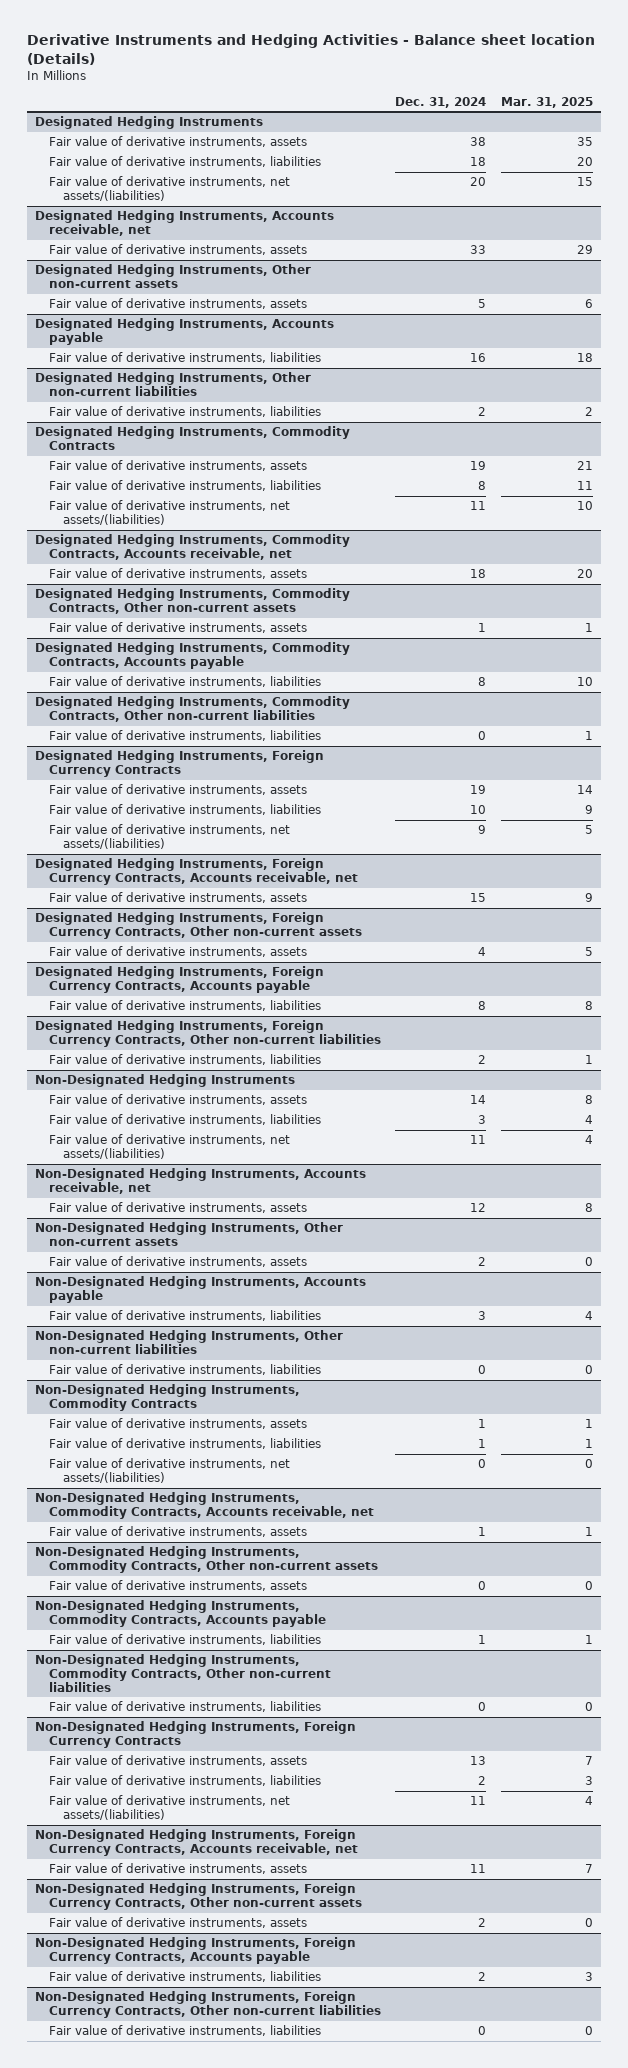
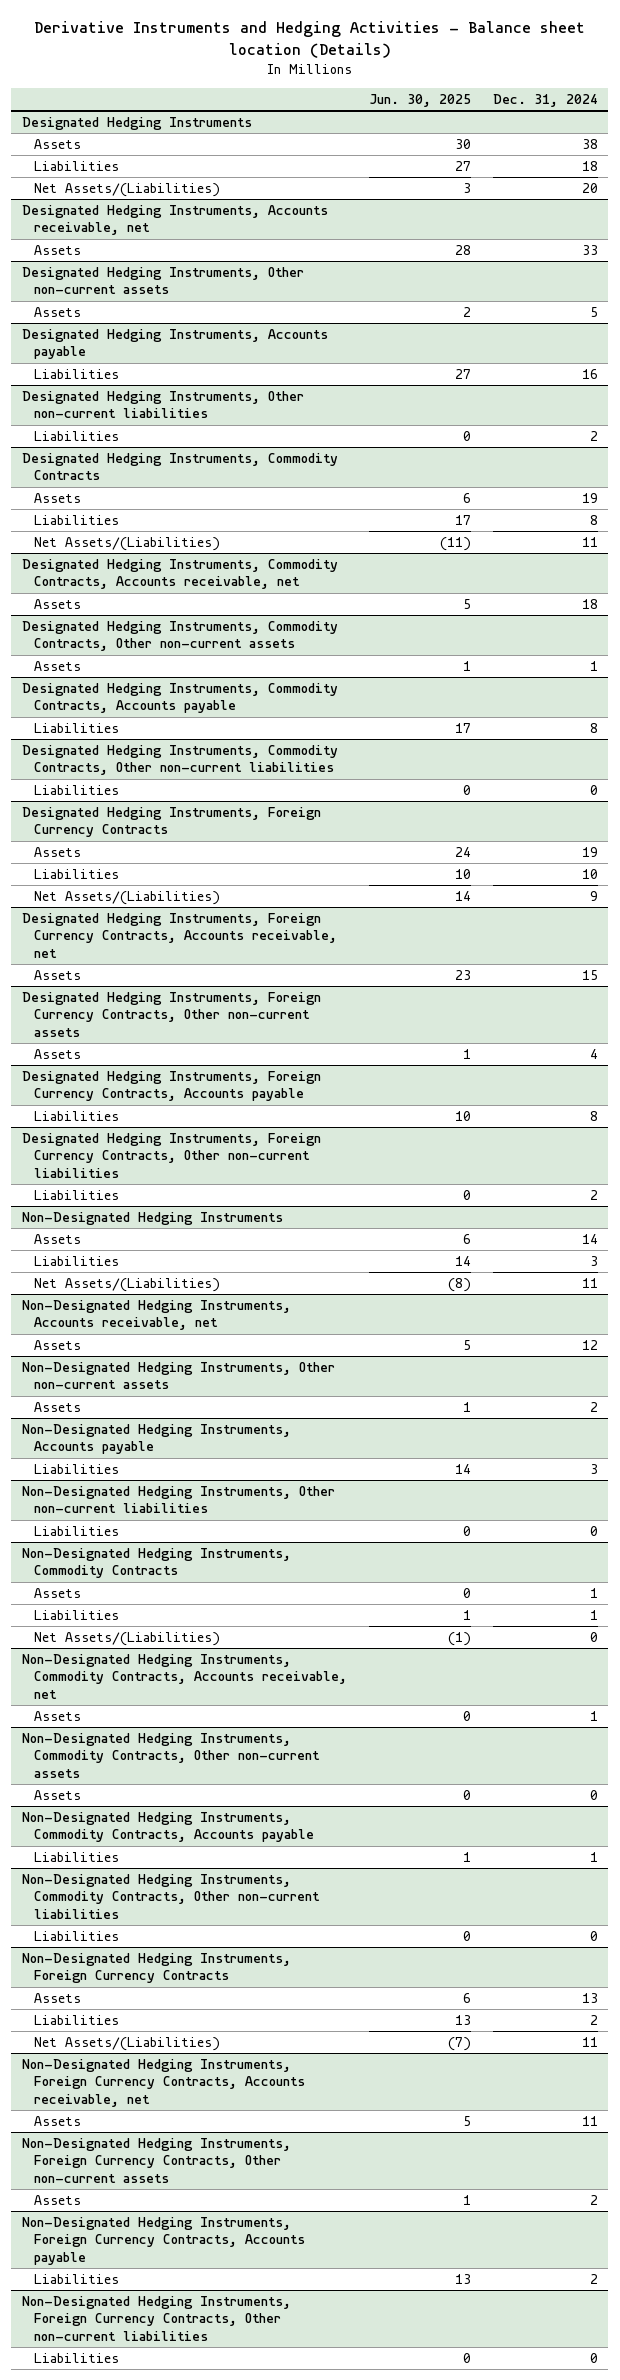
- | Dec. 31, 2024 | Mar. 31, 2025
+ | Jun. 30, 2025 | Dec. 31, 2024
@ Designated Hedging Instruments
- Fair value of derivative instruments, assets | 38 | 35
- Fair value of derivative instruments, liabilities | 18 | 20
- Fair value of derivative instruments, net assets/(liabilities) | 20 | 15
+ Assets | 30 | 38
+ Liabilities | 27 | 18
+ Net Assets/(Liabilities) | 3 | 20
@ Designated Hedging Instruments, Accounts receivable, net
- Fair value of derivative instruments, assets | 33 | 29
+ Assets | 28 | 33
@ Designated Hedging Instruments, Other non-current assets
- Fair value of derivative instruments, assets | 5 | 6
+ Assets | 2 | 5
@ Designated Hedging Instruments, Accounts payable
- Fair value of derivative instruments, liabilities | 16 | 18
+ Liabilities | 27 | 16
@ Designated Hedging Instruments, Other non-current liabilities
- Fair value of derivative instruments, liabilities | 2 | 2
+ Liabilities | 0 | 2
@ Designated Hedging Instruments, Commodity Contracts
- Fair value of derivative instruments, assets | 19 | 21
- Fair value of derivative instruments, liabilities | 8 | 11
- Fair value of derivative instruments, net assets/(liabilities) | 11 | 10
+ Assets | 6 | 19
+ Liabilities | 17 | 8
+ Net Assets/(Liabilities) | (11) | 11
@ Designated Hedging Instruments, Commodity Contracts, Accounts receivable, net
- Fair value of derivative instruments, assets | 18 | 20
+ Assets | 5 | 18
@ Designated Hedging Instruments, Commodity Contracts, Other non-current assets
- Fair value of derivative instruments, assets | 1 | 1
+ Assets | 1 | 1
@ Designated Hedging Instruments, Commodity Contracts, Accounts payable
- Fair value of derivative instruments, liabilities | 8 | 10
+ Liabilities | 17 | 8
@ Designated Hedging Instruments, Commodity Contracts, Other non-current liabilities
- Fair value of derivative instruments, liabilities | 0 | 1
+ Liabilities | 0 | 0
@ Designated Hedging Instruments, Foreign Currency Contracts
- Fair value of derivative instruments, assets | 19 | 14
- Fair value of derivative instruments, liabilities | 10 | 9
- Fair value of derivative instruments, net assets/(liabilities) | 9 | 5
+ Assets | 24 | 19
+ Liabilities | 10 | 10
+ Net Assets/(Liabilities) | 14 | 9
@ Designated Hedging Instruments, Foreign Currency Contracts, Accounts receivable, net
- Fair value of derivative instruments, assets | 15 | 9
+ Assets | 23 | 15
@ Designated Hedging Instruments, Foreign Currency Contracts, Other non-current assets
- Fair value of derivative instruments, assets | 4 | 5
+ Assets | 1 | 4
@ Designated Hedging Instruments, Foreign Currency Contracts, Accounts payable
- Fair value of derivative instruments, liabilities | 8 | 8
+ Liabilities | 10 | 8
@ Designated Hedging Instruments, Foreign Currency Contracts, Other non-current liabilities
- Fair value of derivative instruments, liabilities | 2 | 1
+ Liabilities | 0 | 2
@ Non-Designated Hedging Instruments
- Fair value of derivative instruments, assets | 14 | 8
- Fair value of derivative instruments, liabilities | 3 | 4
- Fair value of derivative instruments, net assets/(liabilities) | 11 | 4
+ Assets | 6 | 14
+ Liabilities | 14 | 3
+ Net Assets/(Liabilities) | (8) | 11
@ Non-Designated Hedging Instruments, Accounts receivable, net
- Fair value of derivative instruments, assets | 12 | 8
+ Assets | 5 | 12
@ Non-Designated Hedging Instruments, Other non-current assets
- Fair value of derivative instruments, assets | 2 | 0
+ Assets | 1 | 2
@ Non-Designated Hedging Instruments, Accounts payable
- Fair value of derivative instruments, liabilities | 3 | 4
+ Liabilities | 14 | 3
@ Non-Designated Hedging Instruments, Other non-current liabilities
- Fair value of derivative instruments, liabilities | 0 | 0
+ Liabilities | 0 | 0
@ Non-Designated Hedging Instruments, Commodity Contracts
- Fair value of derivative instruments, assets | 1 | 1
- Fair value of derivative instruments, liabilities | 1 | 1
- Fair value of derivative instruments, net assets/(liabilities) | 0 | 0
+ Assets | 0 | 1
+ Liabilities | 1 | 1
+ Net Assets/(Liabilities) | (1) | 0
@ Non-Designated Hedging Instruments, Commodity Contracts, Accounts receivable, net
- Fair value of derivative instruments, assets | 1 | 1
+ Assets | 0 | 1
@ Non-Designated Hedging Instruments, Commodity Contracts, Other non-current assets
- Fair value of derivative instruments, assets | 0 | 0
+ Assets | 0 | 0
@ Non-Designated Hedging Instruments, Commodity Contracts, Accounts payable
- Fair value of derivative instruments, liabilities | 1 | 1
+ Liabilities | 1 | 1
@ Non-Designated Hedging Instruments, Commodity Contracts, Other non-current liabilities
- Fair value of derivative instruments, liabilities | 0 | 0
+ Liabilities | 0 | 0
@ Non-Designated Hedging Instruments, Foreign Currency Contracts
- Fair value of derivative instruments, assets | 13 | 7
- Fair value of derivative instruments, liabilities | 2 | 3
- Fair value of derivative instruments, net assets/(liabilities) | 11 | 4
+ Assets | 6 | 13
+ Liabilities | 13 | 2
+ Net Assets/(Liabilities) | (7) | 11
@ Non-Designated Hedging Instruments, Foreign Currency Contracts, Accounts receivable, net
- Fair value of derivative instruments, assets | 11 | 7
+ Assets | 5 | 11
@ Non-Designated Hedging Instruments, Foreign Currency Contracts, Other non-current assets
- Fair value of derivative instruments, assets | 2 | 0
+ Assets | 1 | 2
@ Non-Designated Hedging Instruments, Foreign Currency Contracts, Accounts payable
- Fair value of derivative instruments, liabilities | 2 | 3
+ Liabilities | 13 | 2
@ Non-Designated Hedging Instruments, Foreign Currency Contracts, Other non-current liabilities
- Fair value of derivative instruments, liabilities | 0 | 0
+ Liabilities | 0 | 0

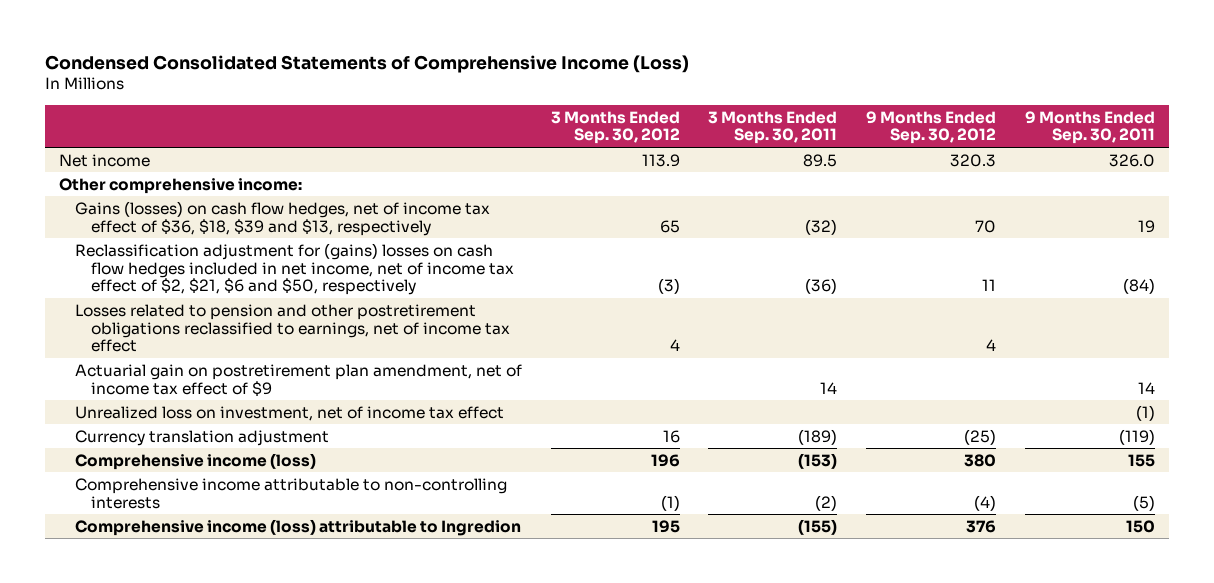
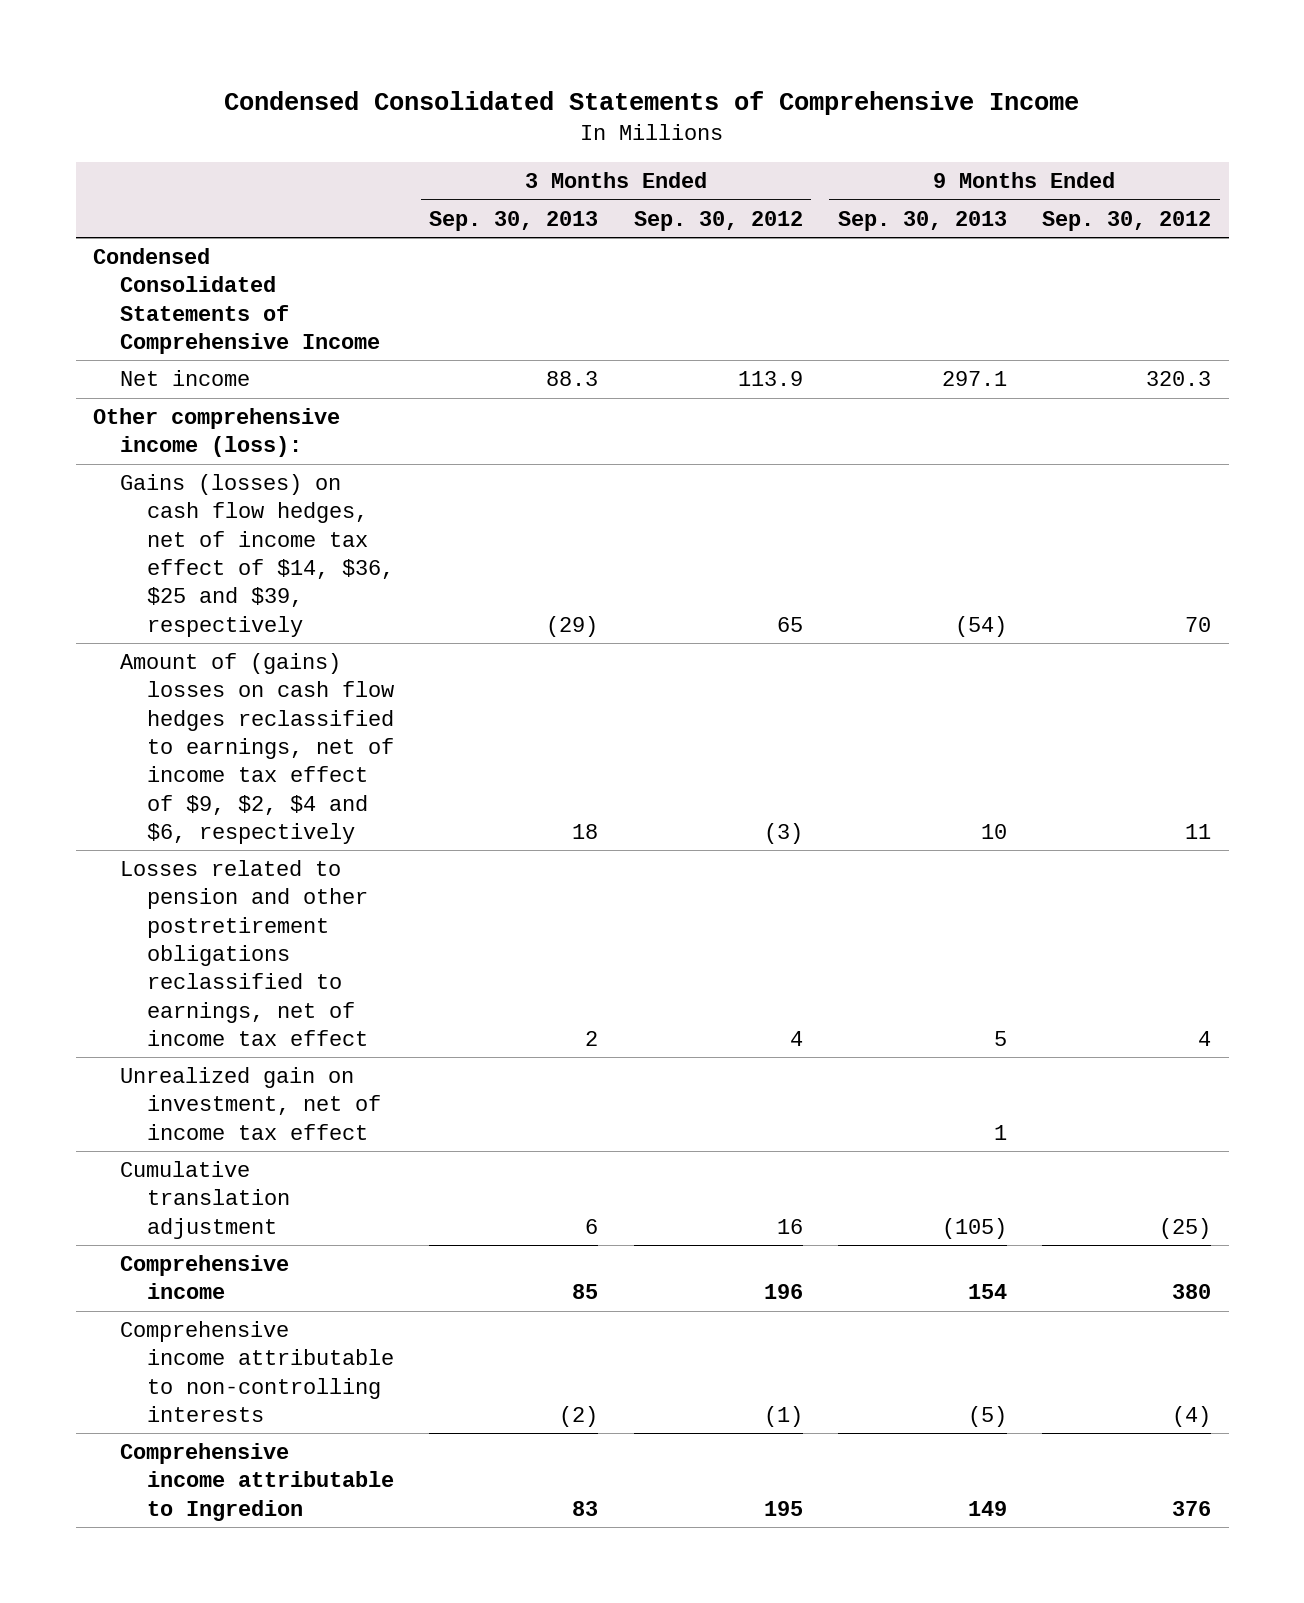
- Condensed Consolidated Statements of Comprehensive Income (Loss)
+ Condensed Consolidated Statements of Comprehensive Income
- | 3 Months Ended Sep. 30, 2012 | 3 Months Ended Sep. 30, 2011 | 9 Months Ended Sep. 30, 2012 | 9 Months Ended Sep. 30, 2011
+ | 3 Months Ended Sep. 30, 2013 | 3 Months Ended Sep. 30, 2012 | 9 Months Ended Sep. 30, 2013 | 9 Months Ended Sep. 30, 2012
+ Condensed Consolidated Statements of Comprehensive Income
- Other comprehensive income:
- Gains (losses) on cash flow hedges, net of income tax effect of $36, $18, $39 and $13, respectively | 65 | (32) | 70 | 19
- Reclassification adjustment for (gains) losses on cash flow hedges included in net income, net of income tax effect of $2, $21, $6 and $50, respectively | (3) | (36) | 11 | (84)
+ Other comprehensive income (loss):
+ Gains (losses) on cash flow hedges, net of income tax effect of $14, $36, $25 and $39, respectively | (29) | 65 | (54) | 70
+ Amount of (gains) losses on cash flow hedges reclassified to earnings, net of income tax effect of $9, $2, $4 and $6, respectively | 18 | (3) | 10 | 11
- Actuarial gain on postretirement plan amendment, net of income tax effect of $9 | | 14 | | 14
- Unrealized loss on investment, net of income tax effect | | | | (1)
- Currency translation adjustment | 16 | (189) | (25) | (119)
- Comprehensive income (loss) | 196 | (153) | 380 | 155
+ Unrealized gain on investment, net of income tax effect | | | 1 |
+ Cumulative translation adjustment | 6 | 16 | (105) | (25)
+ Comprehensive income | 85 | 196 | 154 | 380
- Comprehensive income (loss) attributable to Ingredion | 195 | (155) | 376 | 150
+ Comprehensive income attributable to Ingredion | 83 | 195 | 149 | 376

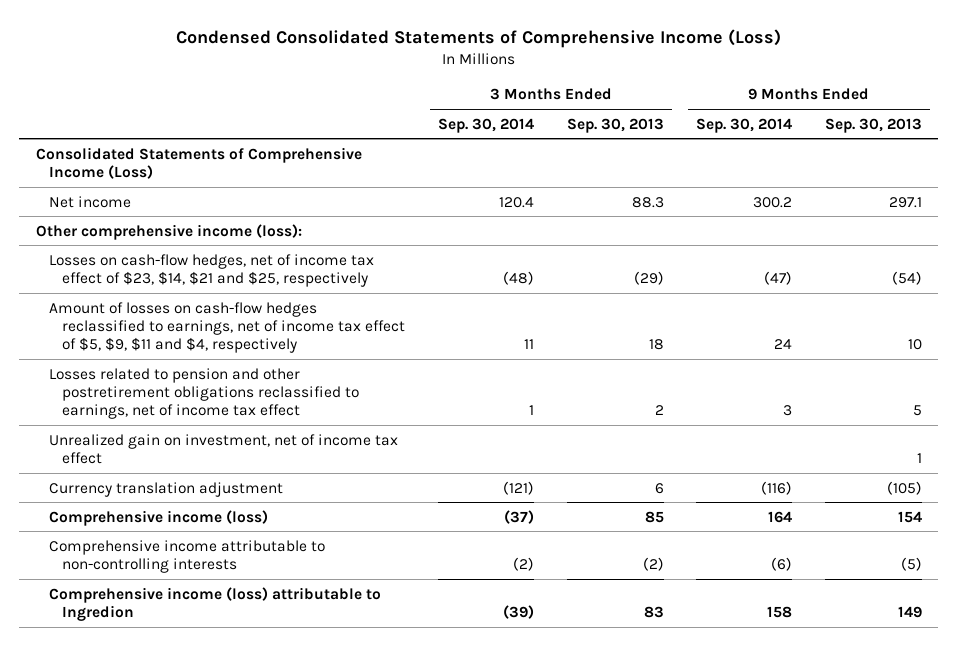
- Condensed Consolidated Statements of Comprehensive Income
+ Condensed Consolidated Statements of Comprehensive Income (Loss)
- | 3 Months Ended Sep. 30, 2013 | 3 Months Ended Sep. 30, 2012 | 9 Months Ended Sep. 30, 2013 | 9 Months Ended Sep. 30, 2012
+ | 3 Months Ended Sep. 30, 2014 | 3 Months Ended Sep. 30, 2013 | 9 Months Ended Sep. 30, 2014 | 9 Months Ended Sep. 30, 2013
- Condensed Consolidated Statements of Comprehensive Income
+ Consolidated Statements of Comprehensive Income (Loss)
- Gains (losses) on cash flow hedges, net of income tax effect of $14, $36, $25 and $39, respectively | (29) | 65 | (54) | 70
- Amount of (gains) losses on cash flow hedges reclassified to earnings, net of income tax effect of $9, $2, $4 and $6, respectively | 18 | (3) | 10 | 11
+ Losses on cash-flow hedges, net of income tax effect of $23, $14, $21 and $25, respectively | (48) | (29) | (47) | (54)
+ Amount of losses on cash-flow hedges reclassified to earnings, net of income tax effect of $5, $9, $11 and $4, respectively | 11 | 18 | 24 | 10
- Cumulative translation adjustment | 6 | 16 | (105) | (25)
- Comprehensive income | 85 | 196 | 154 | 380
+ Currency translation adjustment | (121) | 6 | (116) | (105)
+ Comprehensive income (loss) | (37) | 85 | 164 | 154
- Comprehensive income attributable to Ingredion | 83 | 195 | 149 | 376
+ Comprehensive income (loss) attributable to Ingredion | (39) | 83 | 158 | 149

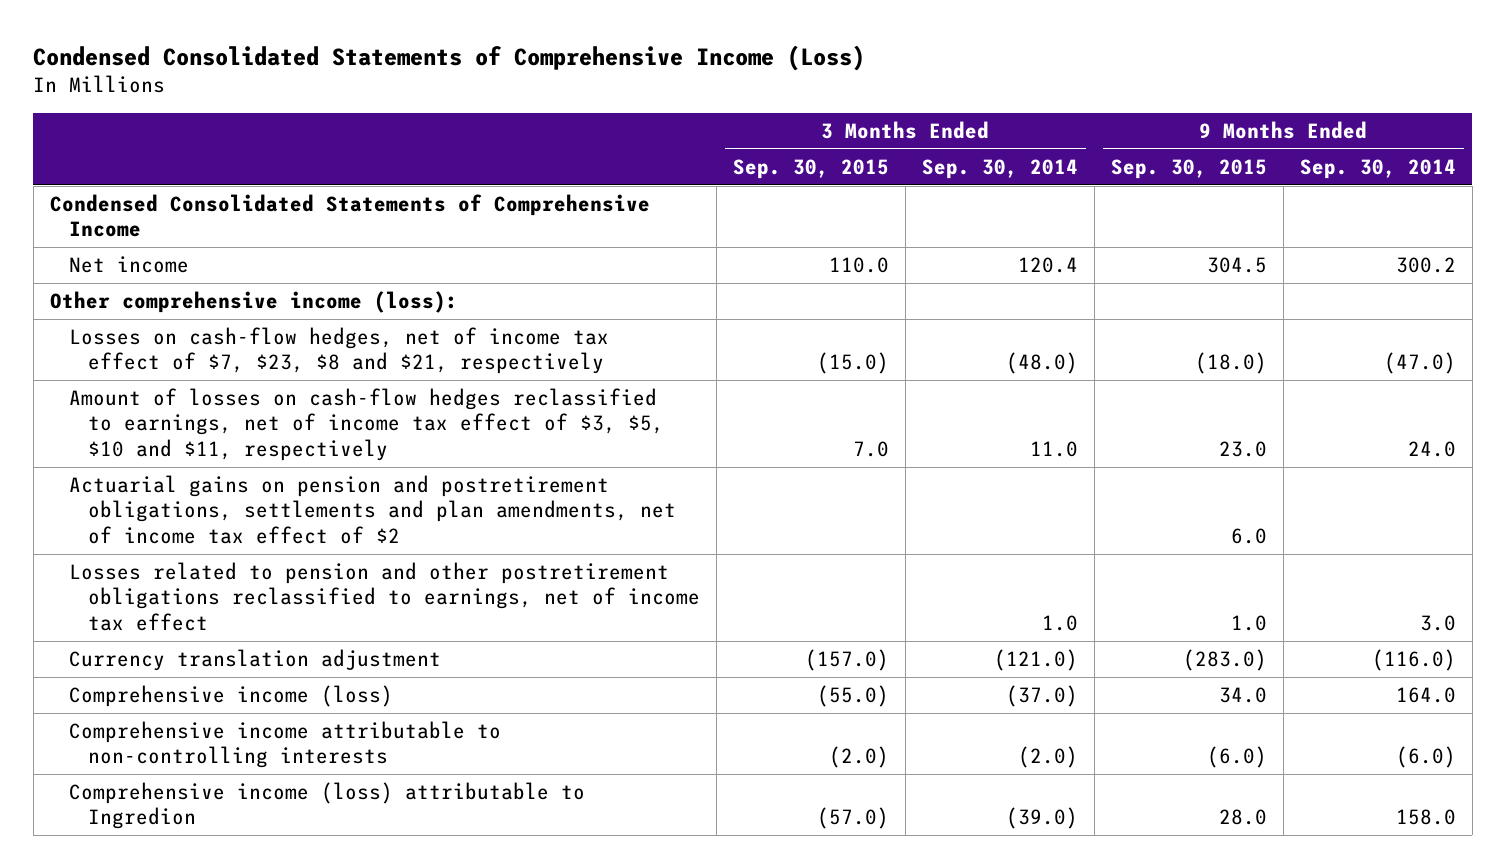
- | 3 Months Ended Sep. 30, 2014 | 3 Months Ended Sep. 30, 2013 | 9 Months Ended Sep. 30, 2014 | 9 Months Ended Sep. 30, 2013
+ | 3 Months Ended Sep. 30, 2015 | 3 Months Ended Sep. 30, 2014 | 9 Months Ended Sep. 30, 2015 | 9 Months Ended Sep. 30, 2014
- Consolidated Statements of Comprehensive Income (Loss)
+ Condensed Consolidated Statements of Comprehensive Income
- Losses on cash-flow hedges, net of income tax effect of $23, $14, $21 and $25, respectively | (48) | (29) | (47) | (54)
- Amount of losses on cash-flow hedges reclassified to earnings, net of income tax effect of $5, $9, $11 and $4, respectively | 11 | 18 | 24 | 10
- Losses related to pension and other postretirement obligations reclassified to earnings, net of income tax effect | 1 | 2 | 3 | 5
- Unrealized gain on investment, net of income tax effect | | | | 1
- Currency translation adjustment | (121) | 6 | (116) | (105)
- Comprehensive income (loss) | (37) | 85 | 164 | 154
- Comprehensive income attributable to non-controlling interests | (2) | (2) | (6) | (5)
- Comprehensive income (loss) attributable to Ingredion | (39) | 83 | 158 | 149
+ Losses on cash-flow hedges, net of income tax effect of $7, $23, $8 and $21, respectively | (15.0) | (48.0) | (18.0) | (47.0)
+ Amount of losses on cash-flow hedges reclassified to earnings, net of income tax effect of $3, $5, $10 and $11, respectively | 7.0 | 11.0 | 23.0 | 24.0
+ Actuarial gains on pension and postretirement obligations, settlements and plan amendments, net of income tax effect of $2 | | | 6.0 |
+ Losses related to pension and other postretirement obligations reclassified to earnings, net of income tax effect | | 1.0 | 1.0 | 3.0
+ Currency translation adjustment | (157.0) | (121.0) | (283.0) | (116.0)
+ Comprehensive income (loss) | (55.0) | (37.0) | 34.0 | 164.0
+ Comprehensive income attributable to non-controlling interests | (2.0) | (2.0) | (6.0) | (6.0)
+ Comprehensive income (loss) attributable to Ingredion | (57.0) | (39.0) | 28.0 | 158.0

